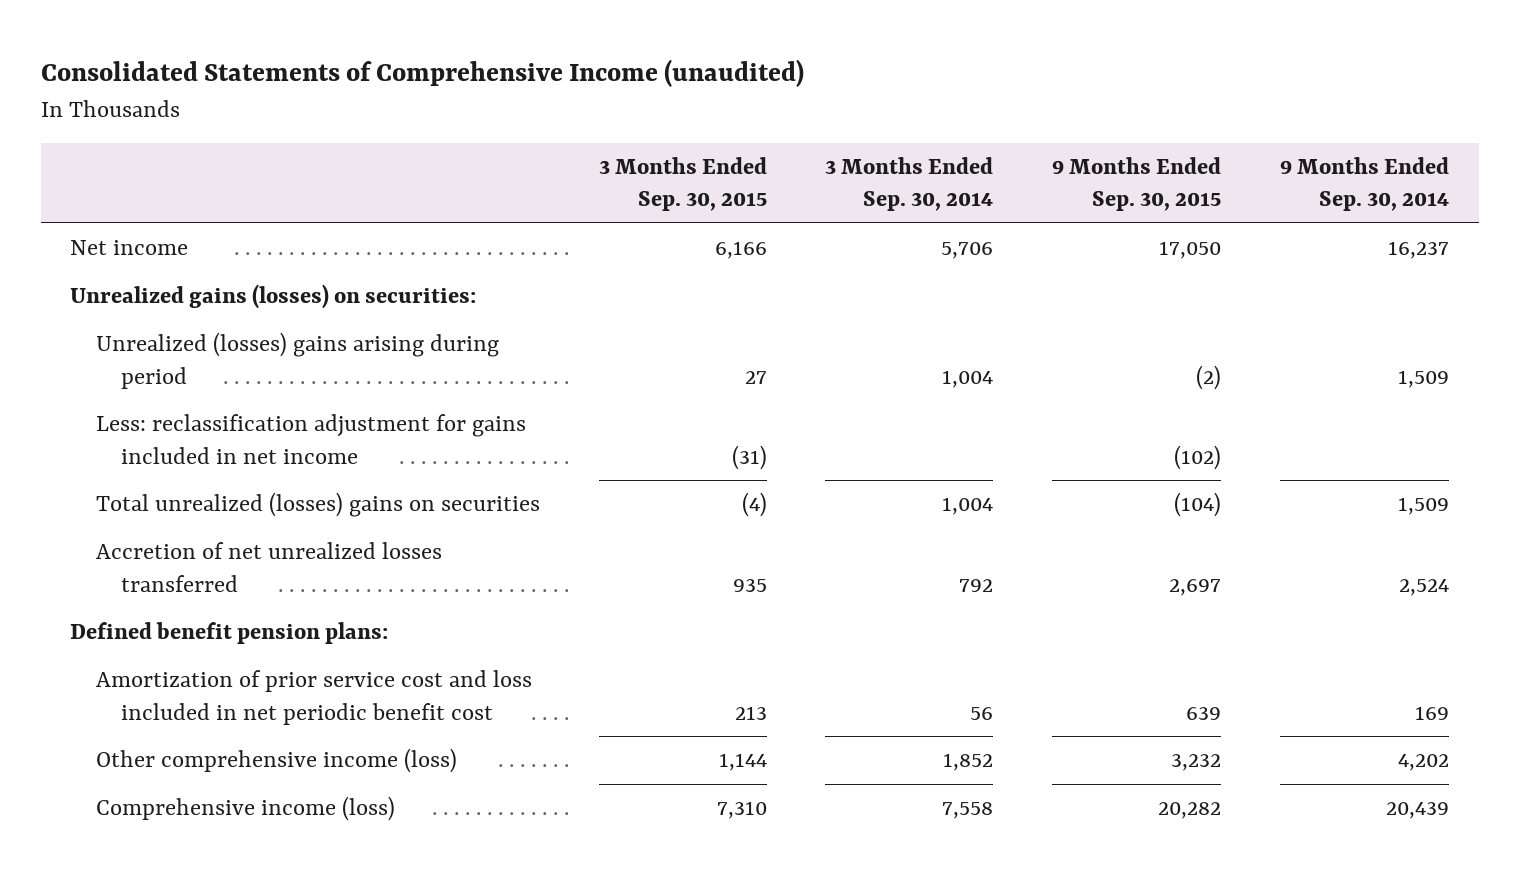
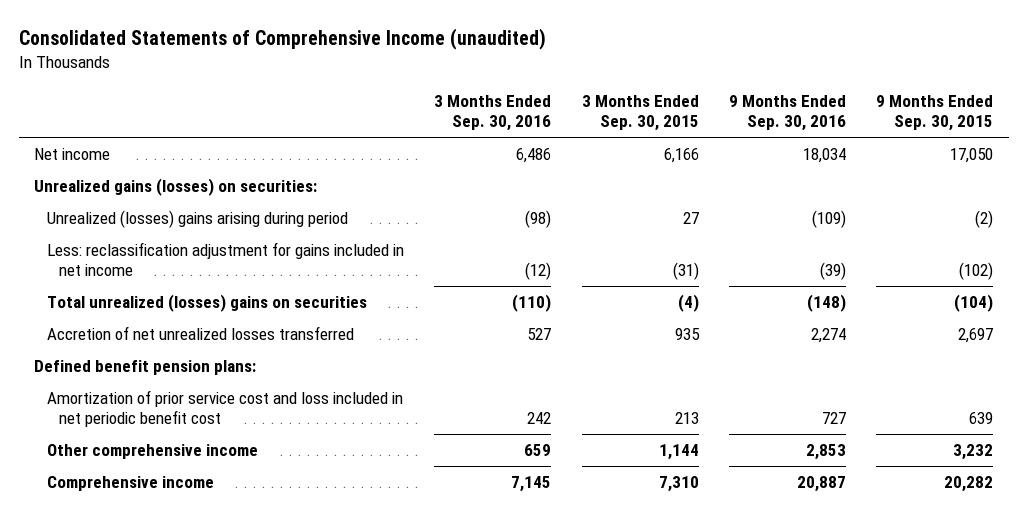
- | 3 Months Ended Sep. 30, 2015 | 3 Months Ended Sep. 30, 2014 | 9 Months Ended Sep. 30, 2015 | 9 Months Ended Sep. 30, 2014
+ | 3 Months Ended Sep. 30, 2016 | 3 Months Ended Sep. 30, 2015 | 9 Months Ended Sep. 30, 2016 | 9 Months Ended Sep. 30, 2015
- Other comprehensive income (loss) | 1,144 | 1,852 | 3,232 | 4,202
- Comprehensive income (loss) | 7,310 | 7,558 | 20,282 | 20,439
+ Other comprehensive income | 659 | 1,144 | 2,853 | 3,232
+ Comprehensive income | 7,145 | 7,310 | 20,887 | 20,282

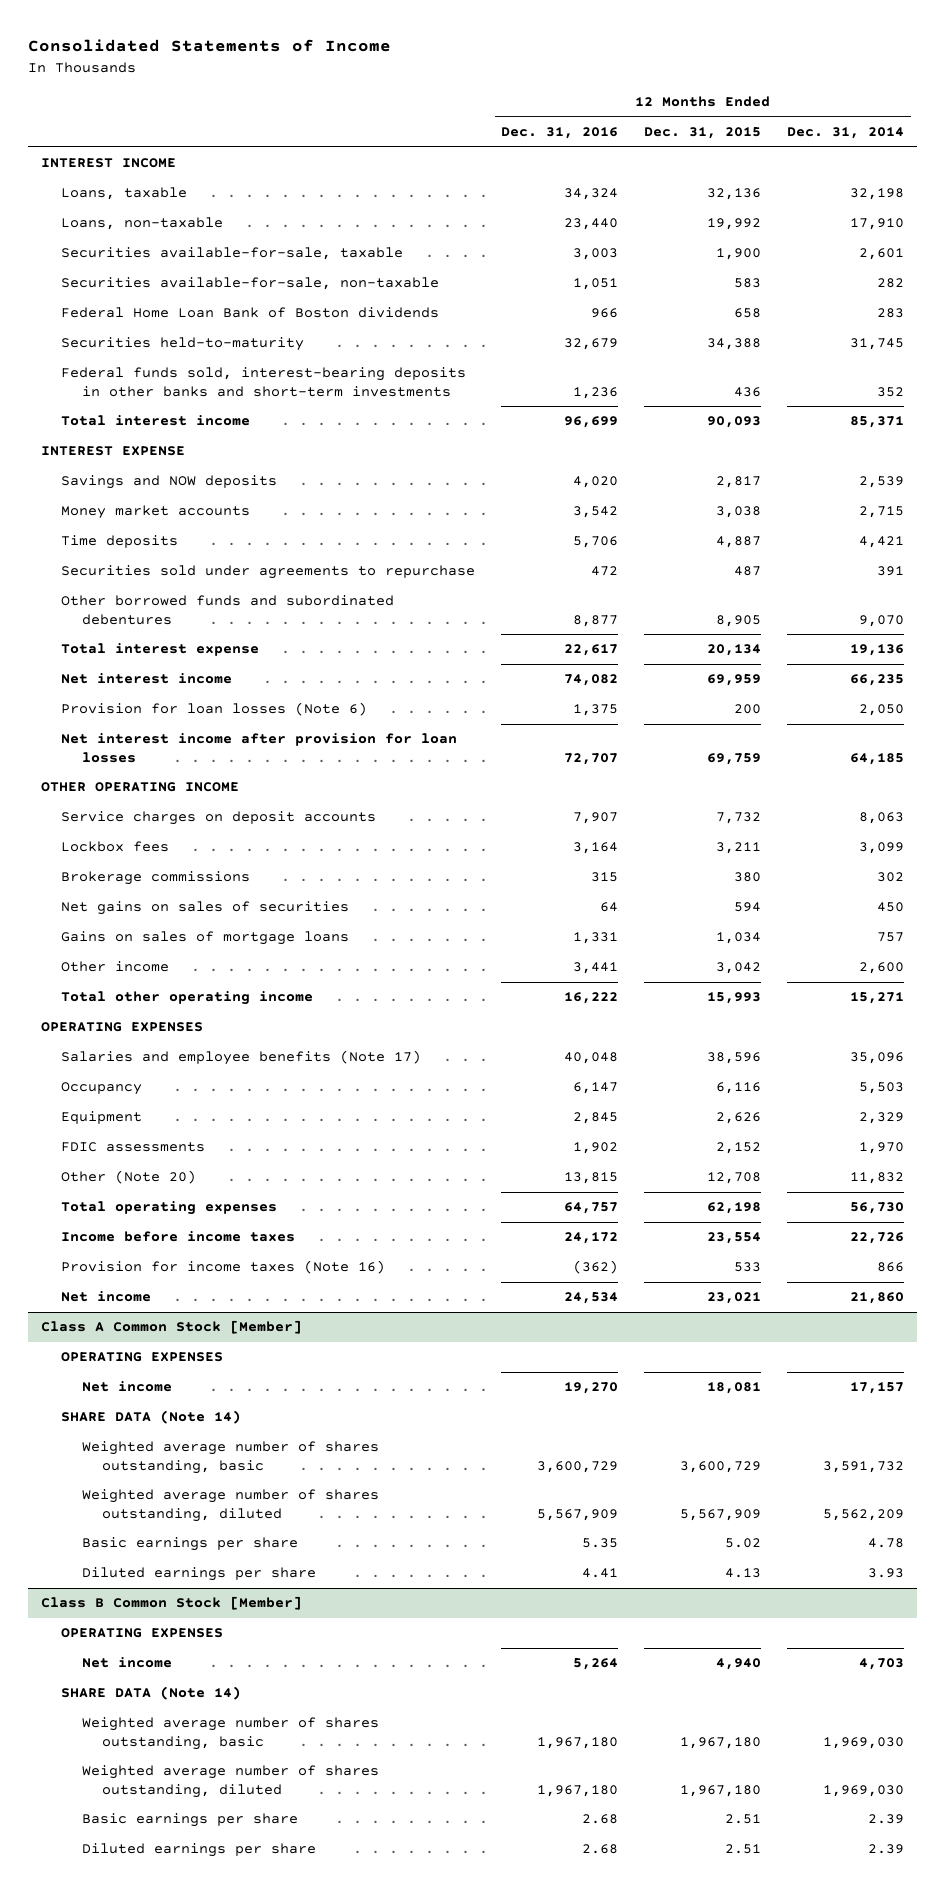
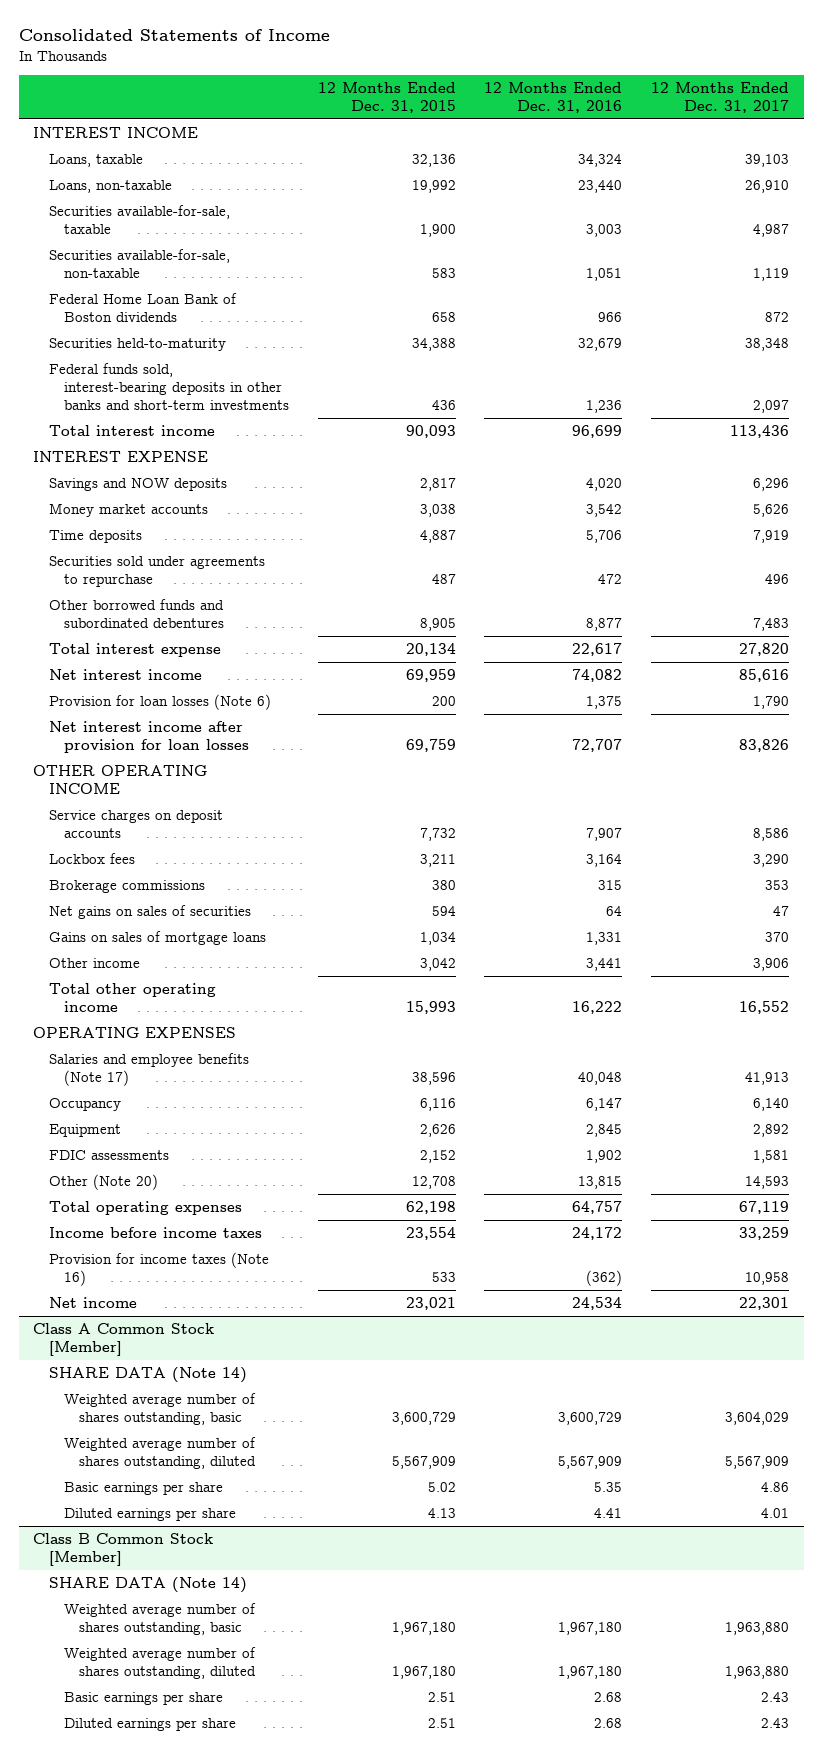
- | 12 Months Ended Dec. 31, 2016 | 12 Months Ended Dec. 31, 2015 | 12 Months Ended Dec. 31, 2014
+ | 12 Months Ended Dec. 31, 2015 | 12 Months Ended Dec. 31, 2016 | 12 Months Ended Dec. 31, 2017
@ Class A Common Stock [Member]
- OPERATING EXPENSES
- Net income | 19,270 | 18,081 | 17,157
@ Class B Common Stock [Member]
- OPERATING EXPENSES
- Net income | 5,264 | 4,940 | 4,703

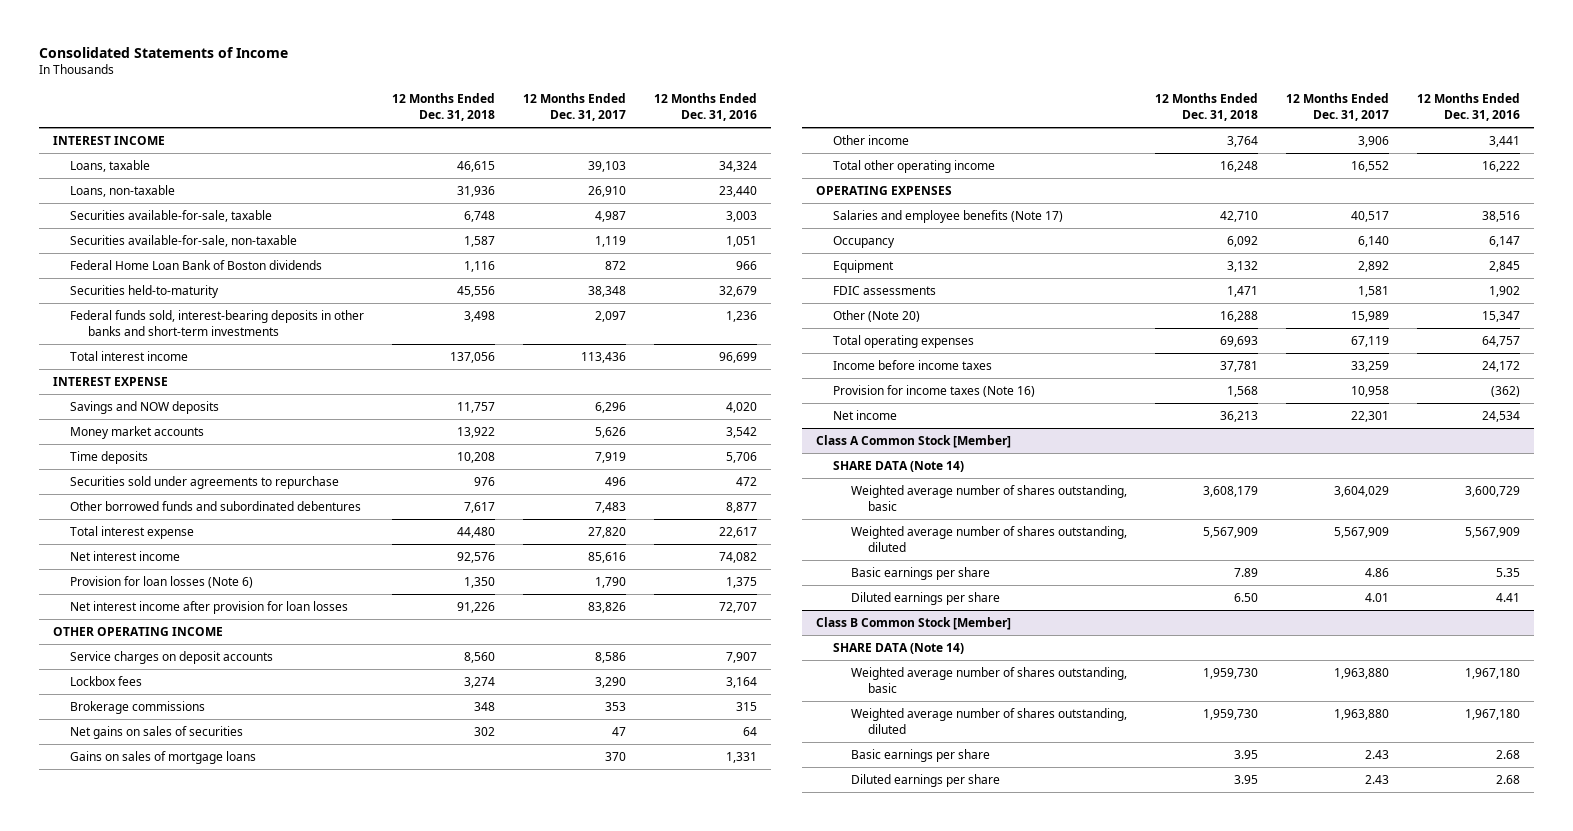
- | 12 Months Ended Dec. 31, 2015 | 12 Months Ended Dec. 31, 2016 | 12 Months Ended Dec. 31, 2017
+ | 12 Months Ended Dec. 31, 2018 | 12 Months Ended Dec. 31, 2017 | 12 Months Ended Dec. 31, 2016
- Salaries and employee benefits (Note 17) | 38,596 | 40,048 | 41,913
+ Salaries and employee benefits (Note 17) | 42,710 | 40,517 | 38,516
- Other (Note 20) | 12,708 | 13,815 | 14,593
+ Other (Note 20) | 16,288 | 15,989 | 15,347

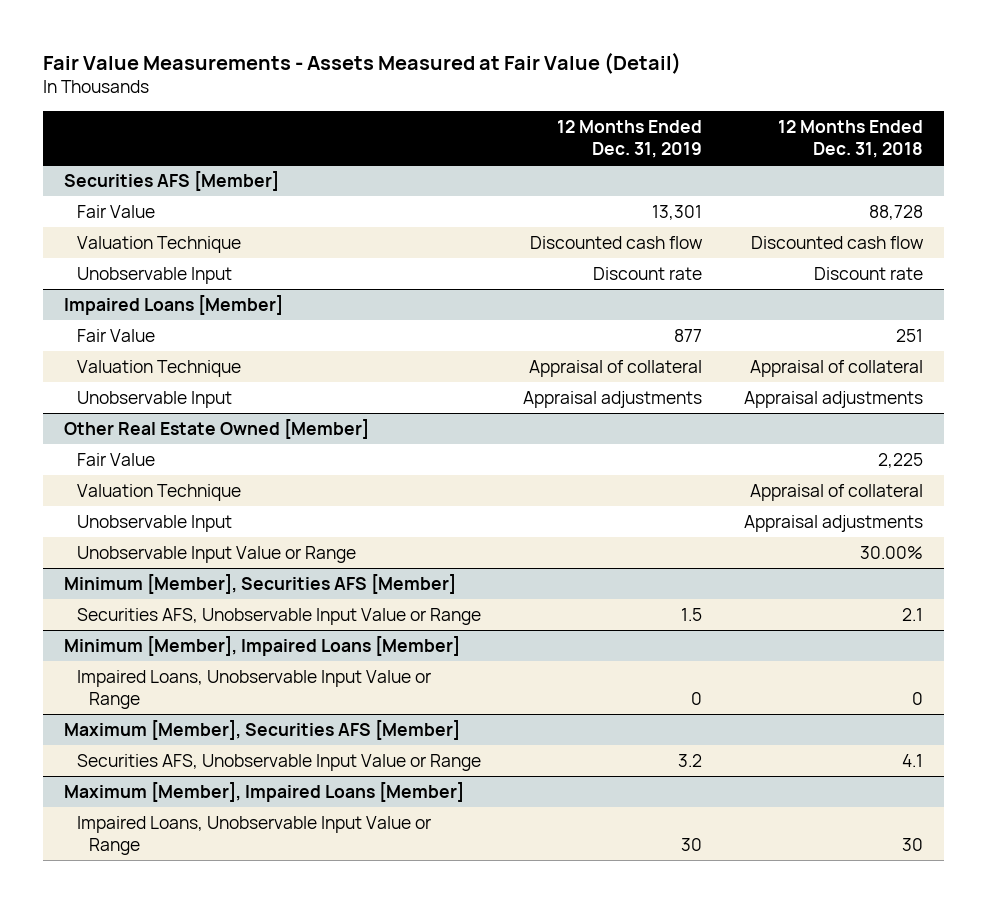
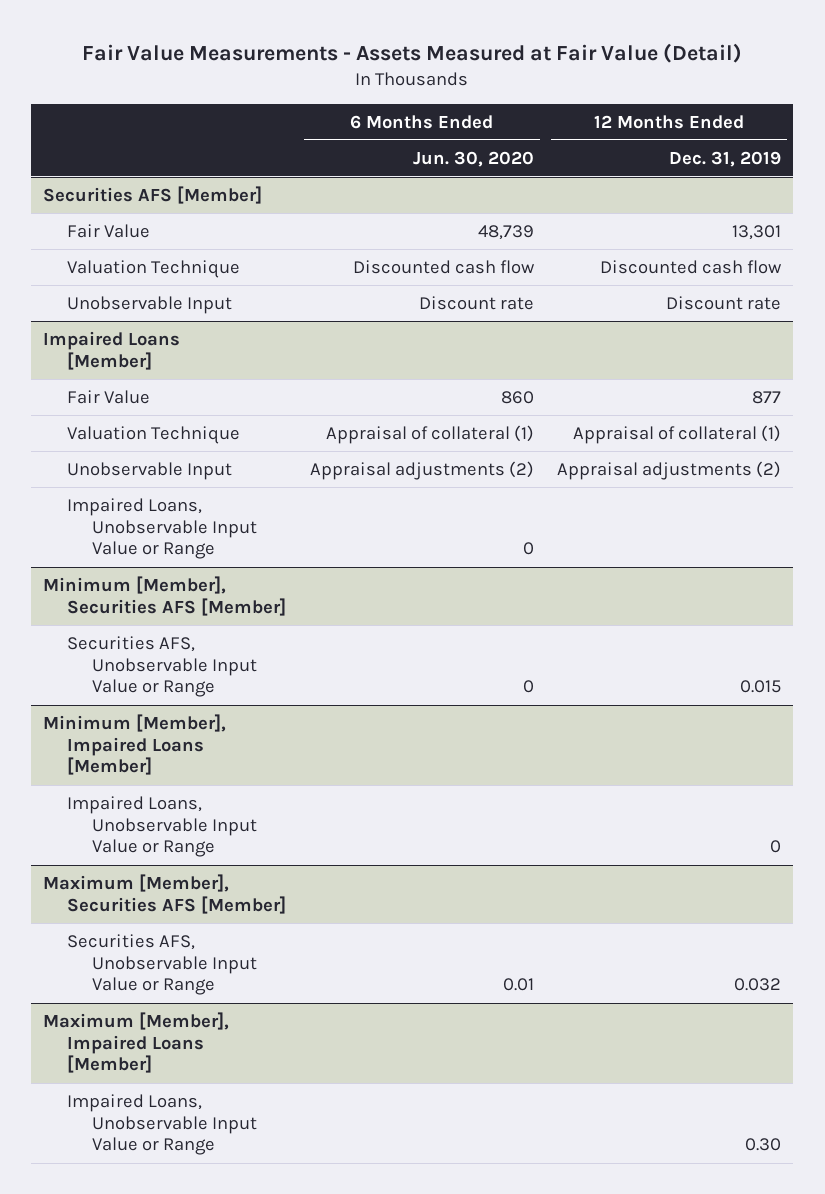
- | 12 Months Ended Dec. 31, 2019 | 12 Months Ended Dec. 31, 2018
+ | 6 Months Ended Jun. 30, 2020 | 12 Months Ended Dec. 31, 2019
@ Impaired Loans [Member]
- Valuation Technique | Appraisal of collateral | Appraisal of collateral
- Unobservable Input | Appraisal adjustments | Appraisal adjustments
- Other Real Estate Owned [Member]
- Fair Value | | 2,225
- Valuation Technique | | Appraisal of collateral
- Unobservable Input | | Appraisal adjustments
- Unobservable Input Value or Range | | 30.00%
@ Impaired Loans [Member]
+ Valuation Technique | Appraisal of collateral (1) | Appraisal of collateral (1)
+ Unobservable Input | Appraisal adjustments (2) | Appraisal adjustments (2)
+ Impaired Loans, Unobservable Input Value or Range | 0 |
@ Minimum [Member], Securities AFS [Member]
- Securities AFS, Unobservable Input Value or Range | 1.5 | 2.1
+ Securities AFS, Unobservable Input Value or Range | 0 | 0.015
@ Maximum [Member], Securities AFS [Member]
- Securities AFS, Unobservable Input Value or Range | 3.2 | 4.1
+ Securities AFS, Unobservable Input Value or Range | 0.01 | 0.032
@ Maximum [Member], Impaired Loans [Member]
- Impaired Loans, Unobservable Input Value or Range | 30 | 30
+ Impaired Loans, Unobservable Input Value or Range | | 0.30

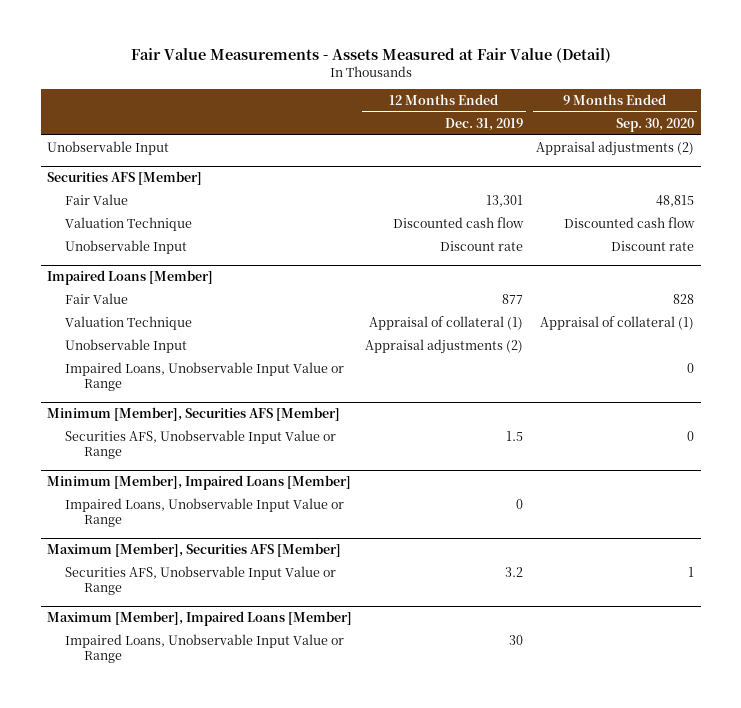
- | 6 Months Ended Jun. 30, 2020 | 12 Months Ended Dec. 31, 2019
+ | 12 Months Ended Dec. 31, 2019 | 9 Months Ended Sep. 30, 2020
+ Unobservable Input | | Appraisal adjustments (2)
@ Minimum [Member], Securities AFS [Member]
- Securities AFS, Unobservable Input Value or Range | 0 | 0.015
+ Securities AFS, Unobservable Input Value or Range | 1.5 | 0
@ Maximum [Member], Securities AFS [Member]
- Securities AFS, Unobservable Input Value or Range | 0.01 | 0.032
+ Securities AFS, Unobservable Input Value or Range | 3.2 | 1
@ Maximum [Member], Impaired Loans [Member]
- Impaired Loans, Unobservable Input Value or Range | | 0.30
+ Impaired Loans, Unobservable Input Value or Range | 30 |

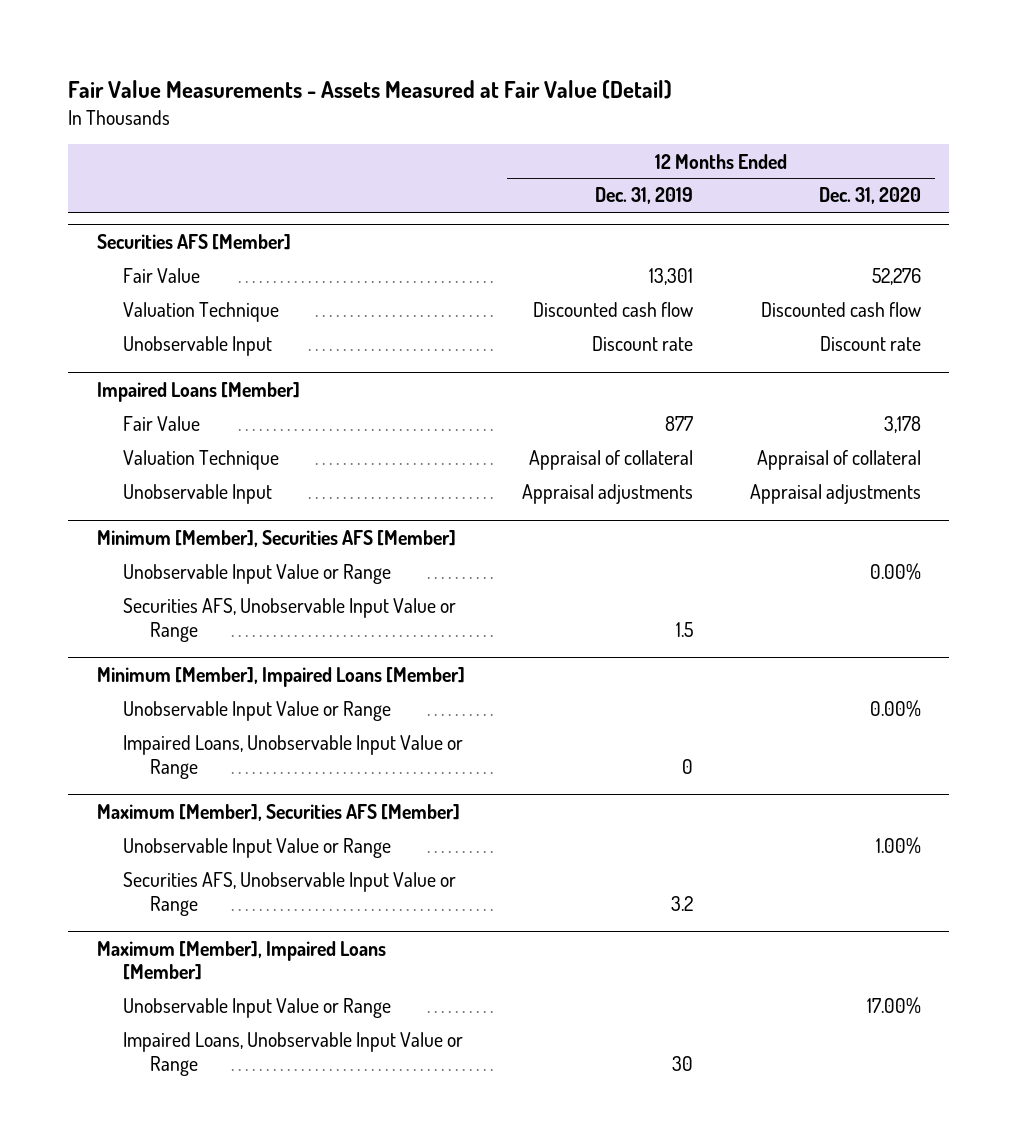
- | 12 Months Ended Dec. 31, 2019 | 9 Months Ended Sep. 30, 2020
+ | 12 Months Ended Dec. 31, 2019 | 12 Months Ended Dec. 31, 2020
- Unobservable Input | | Appraisal adjustments (2)
@ Impaired Loans [Member]
- Valuation Technique | Appraisal of collateral (1) | Appraisal of collateral (1)
- Unobservable Input | Appraisal adjustments (2) |
- Impaired Loans, Unobservable Input Value or Range | | 0
+ Valuation Technique | Appraisal of collateral | Appraisal of collateral
+ Unobservable Input | Appraisal adjustments | Appraisal adjustments
@ Minimum [Member], Securities AFS [Member]
+ Unobservable Input Value or Range | | 0.00%
@ Minimum [Member], Impaired Loans [Member]
+ Unobservable Input Value or Range | | 0.00%
@ Maximum [Member], Securities AFS [Member]
+ Unobservable Input Value or Range | | 1.00%
@ Maximum [Member], Impaired Loans [Member]
+ Unobservable Input Value or Range | | 17.00%

